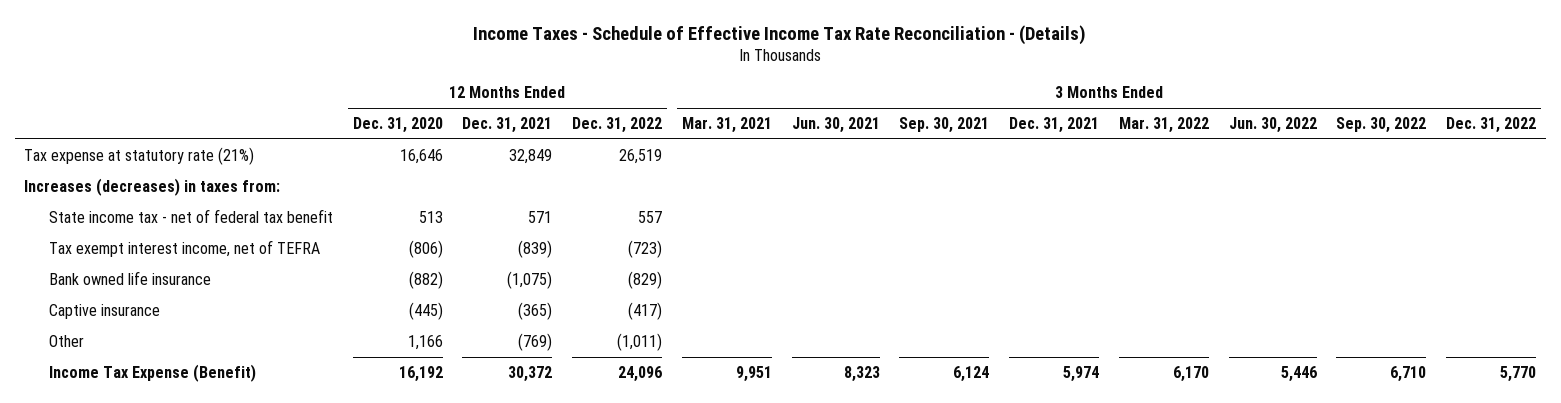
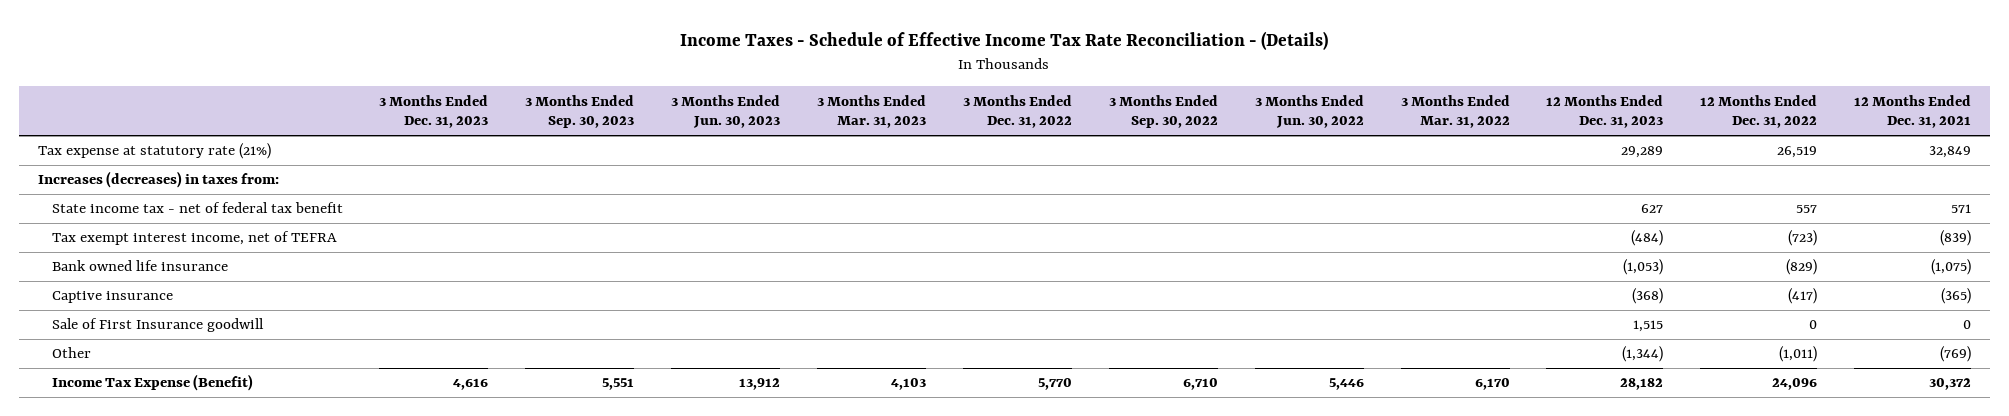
- | 12 Months Ended Dec. 31, 2020 | 12 Months Ended Dec. 31, 2021 | 12 Months Ended Dec. 31, 2022 | 3 Months Ended Mar. 31, 2021 | 3 Months Ended Jun. 30, 2021 | 3 Months Ended Sep. 30, 2021 | 3 Months Ended Dec. 31, 2021 | 3 Months Ended Mar. 31, 2022 | 3 Months Ended Jun. 30, 2022 | 3 Months Ended Sep. 30, 2022 | 3 Months Ended Dec. 31, 2022
+ | 3 Months Ended Dec. 31, 2023 | 3 Months Ended Sep. 30, 2023 | 3 Months Ended Jun. 30, 2023 | 3 Months Ended Mar. 31, 2023 | 3 Months Ended Dec. 31, 2022 | 3 Months Ended Sep. 30, 2022 | 3 Months Ended Jun. 30, 2022 | 3 Months Ended Mar. 31, 2022 | 12 Months Ended Dec. 31, 2023 | 12 Months Ended Dec. 31, 2022 | 12 Months Ended Dec. 31, 2021
+ Sale of First Insurance goodwill | | | | | | | | | 1,515 | 0 | 0

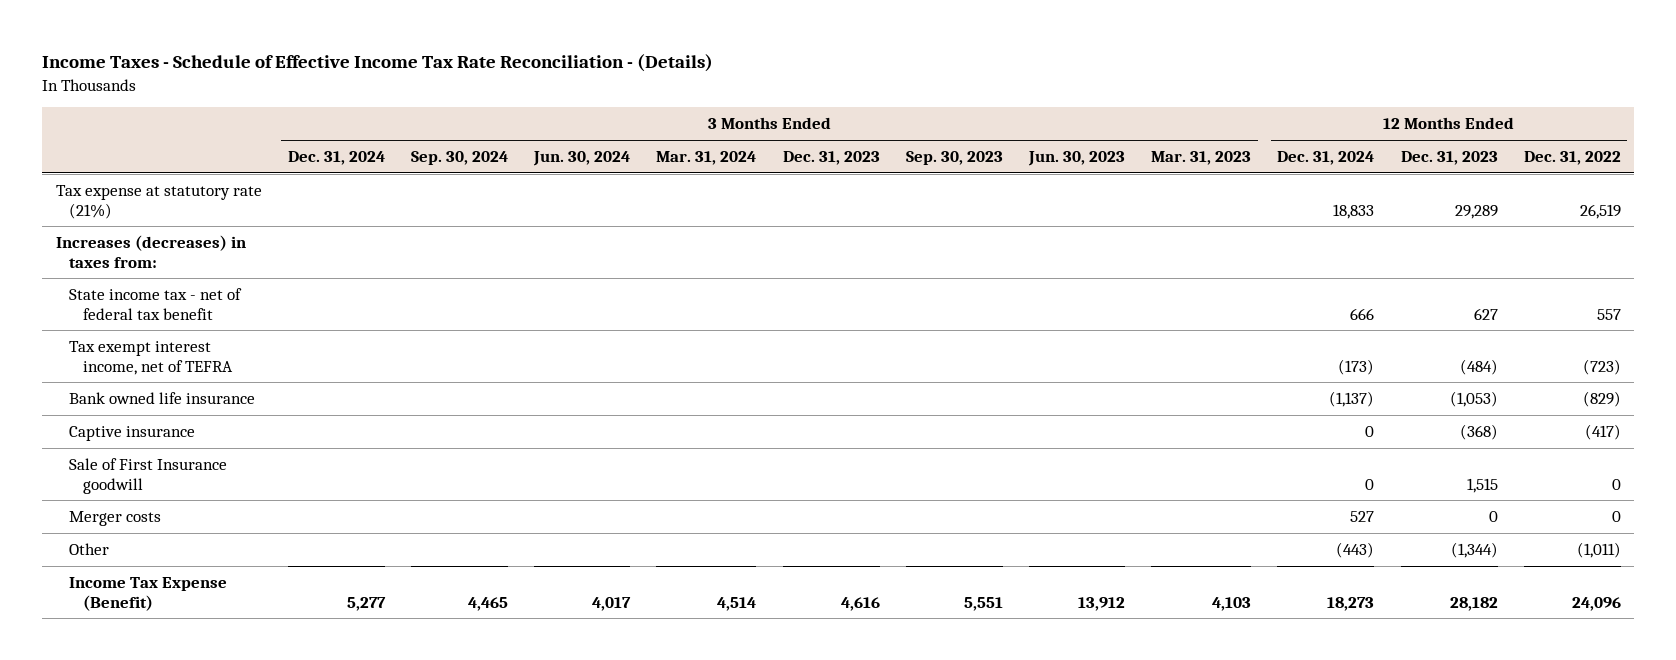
- | 3 Months Ended Dec. 31, 2023 | 3 Months Ended Sep. 30, 2023 | 3 Months Ended Jun. 30, 2023 | 3 Months Ended Mar. 31, 2023 | 3 Months Ended Dec. 31, 2022 | 3 Months Ended Sep. 30, 2022 | 3 Months Ended Jun. 30, 2022 | 3 Months Ended Mar. 31, 2022 | 12 Months Ended Dec. 31, 2023 | 12 Months Ended Dec. 31, 2022 | 12 Months Ended Dec. 31, 2021
+ | 3 Months Ended Dec. 31, 2024 | 3 Months Ended Sep. 30, 2024 | 3 Months Ended Jun. 30, 2024 | 3 Months Ended Mar. 31, 2024 | 3 Months Ended Dec. 31, 2023 | 3 Months Ended Sep. 30, 2023 | 3 Months Ended Jun. 30, 2023 | 3 Months Ended Mar. 31, 2023 | 12 Months Ended Dec. 31, 2024 | 12 Months Ended Dec. 31, 2023 | 12 Months Ended Dec. 31, 2022
+ Merger costs | | | | | | | | | 527 | 0 | 0

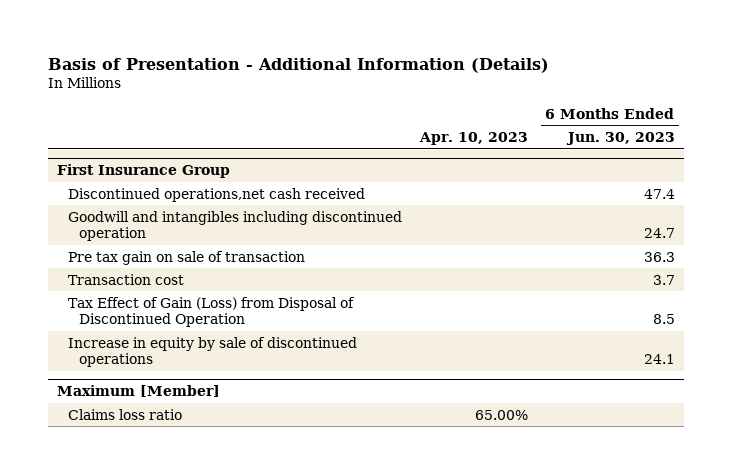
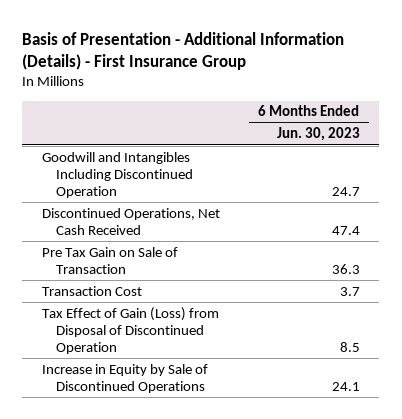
- Basis of Presentation - Additional Information (Details)
+ Basis of Presentation - Additional Information (Details) - First Insurance Group
- | Apr. 10, 2023 | 6 Months Ended Jun. 30, 2023
+ | 6 Months Ended Jun. 30, 2023
- First Insurance Group
- Discontinued operations,net cash received | | 47.4
- Goodwill and intangibles including discontinued operation | | 24.7
- Pre tax gain on sale of transaction | | 36.3
- Transaction cost | | 3.7
+ Goodwill and Intangibles Including Discontinued Operation | 24.7
+ Discontinued Operations, Net Cash Received | 47.4
+ Pre Tax Gain on Sale of Transaction | 36.3
+ Transaction Cost | 3.7
- Increase in equity by sale of discontinued operations | | 24.1
- Maximum [Member]
- Claims loss ratio | 65.00% |
+ Increase in Equity by Sale of Discontinued Operations | 24.1

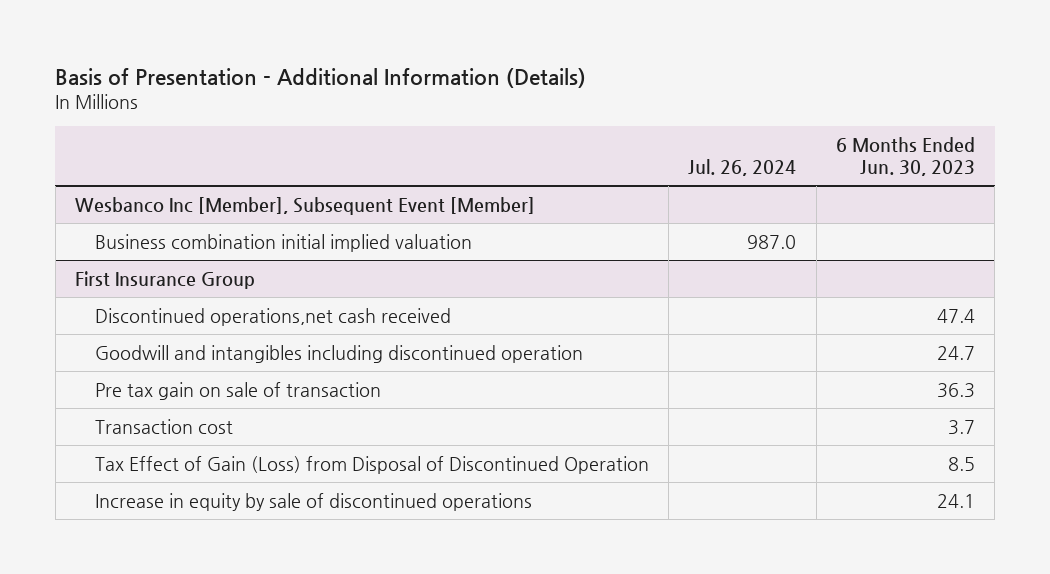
- Basis of Presentation - Additional Information (Details) - First Insurance Group
+ Basis of Presentation - Additional Information (Details)
- | 6 Months Ended Jun. 30, 2023
+ | Jul. 26, 2024 | 6 Months Ended Jun. 30, 2023
- Goodwill and Intangibles Including Discontinued Operation | 24.7
- Discontinued Operations, Net Cash Received | 47.4
- Pre Tax Gain on Sale of Transaction | 36.3
- Transaction Cost | 3.7
+ Wesbanco Inc [Member], Subsequent Event [Member]
+ Business combination initial implied valuation | 987.0 |
+ First Insurance Group
+ Discontinued operations,net cash received | | 47.4
+ Goodwill and intangibles including discontinued operation | | 24.7
+ Pre tax gain on sale of transaction | | 36.3
+ Transaction cost | | 3.7
- Increase in Equity by Sale of Discontinued Operations | 24.1
+ Increase in equity by sale of discontinued operations | | 24.1

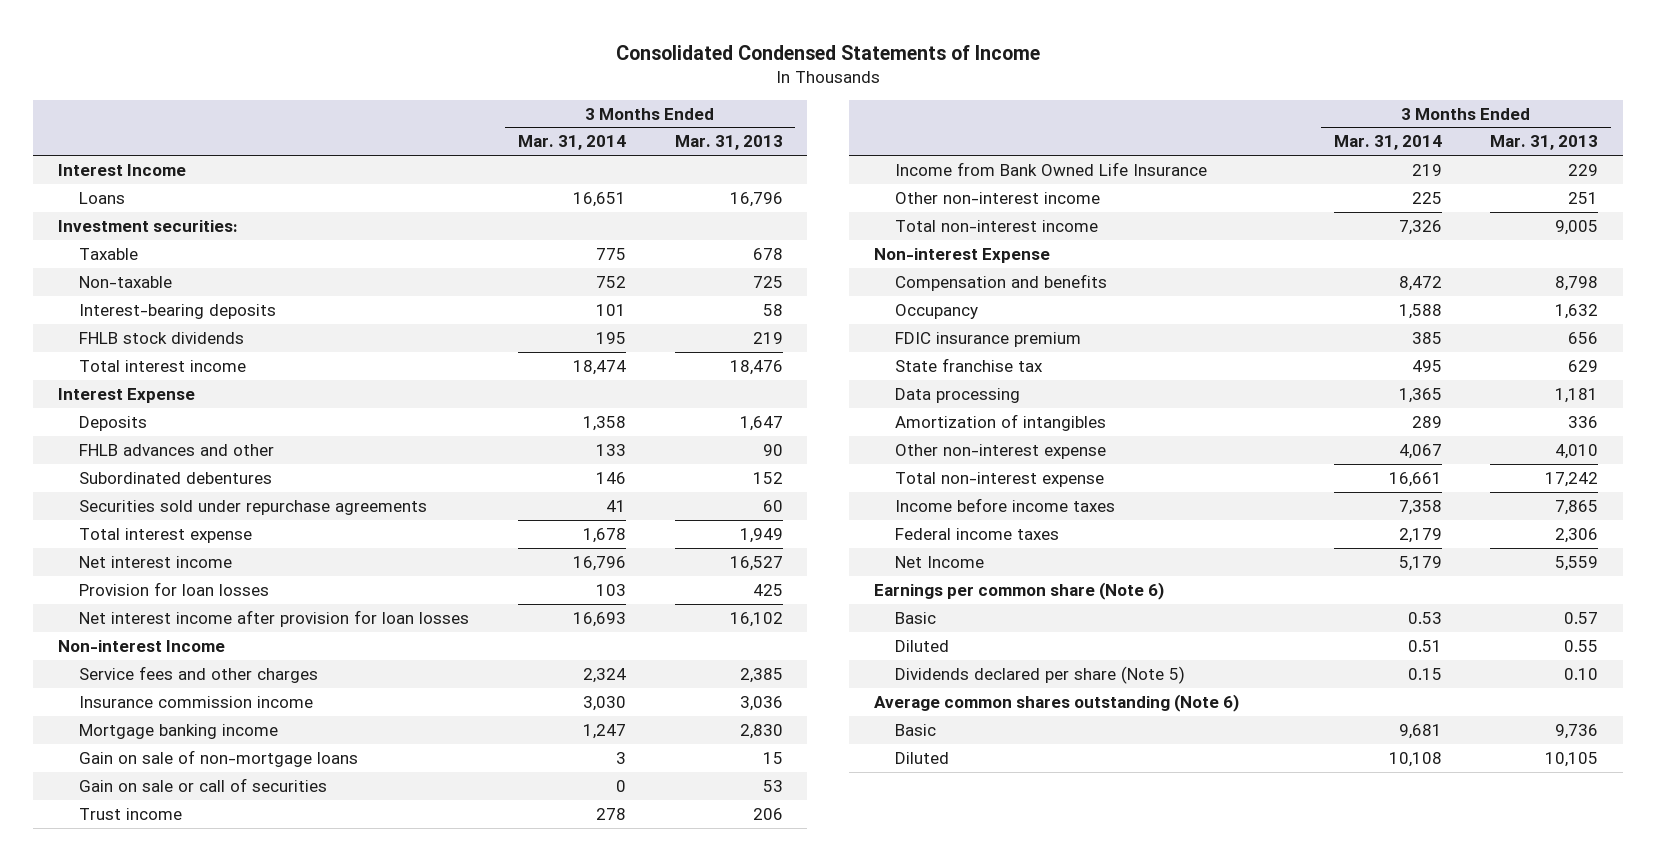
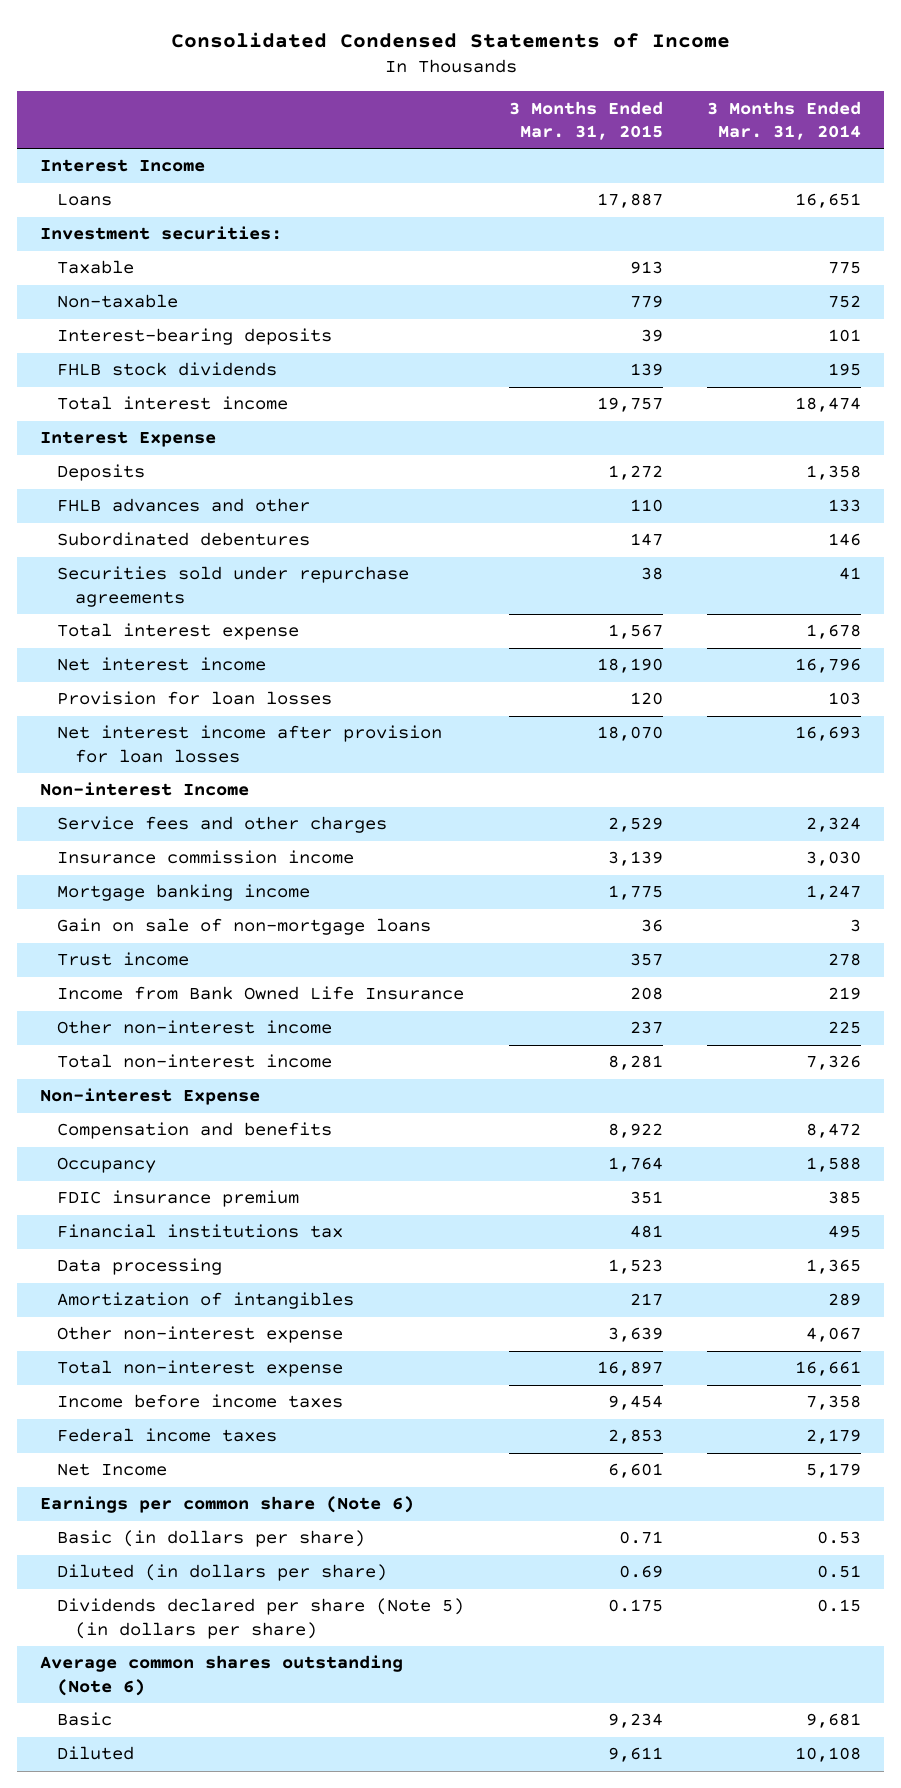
- | 3 Months Ended Mar. 31, 2014 | 3 Months Ended Mar. 31, 2013
+ | 3 Months Ended Mar. 31, 2015 | 3 Months Ended Mar. 31, 2014
- Gain on sale or call of securities | 0 | 53
- State franchise tax | 495 | 629
+ Financial institutions tax | 481 | 495
- Basic | 0.53 | 0.57
- Diluted | 0.51 | 0.55
- Dividends declared per share (Note 5) | 0.15 | 0.10
+ Basic (in dollars per share) | 0.71 | 0.53
+ Diluted (in dollars per share) | 0.69 | 0.51
+ Dividends declared per share (Note 5) (in dollars per share) | 0.175 | 0.15

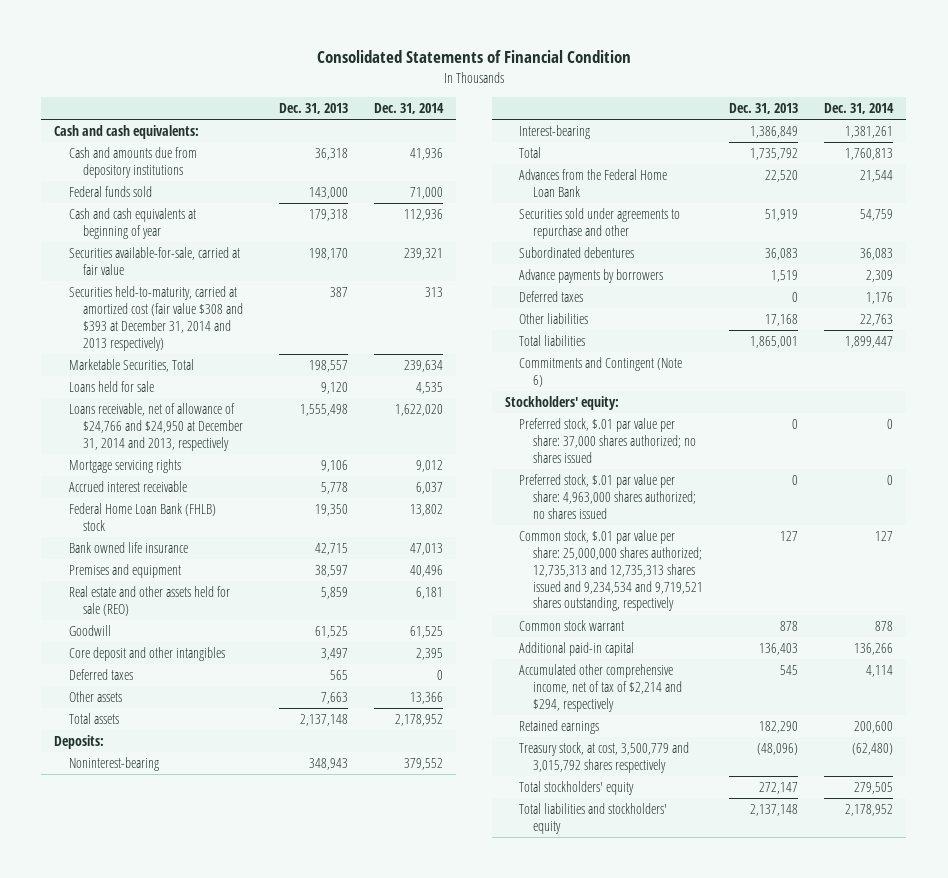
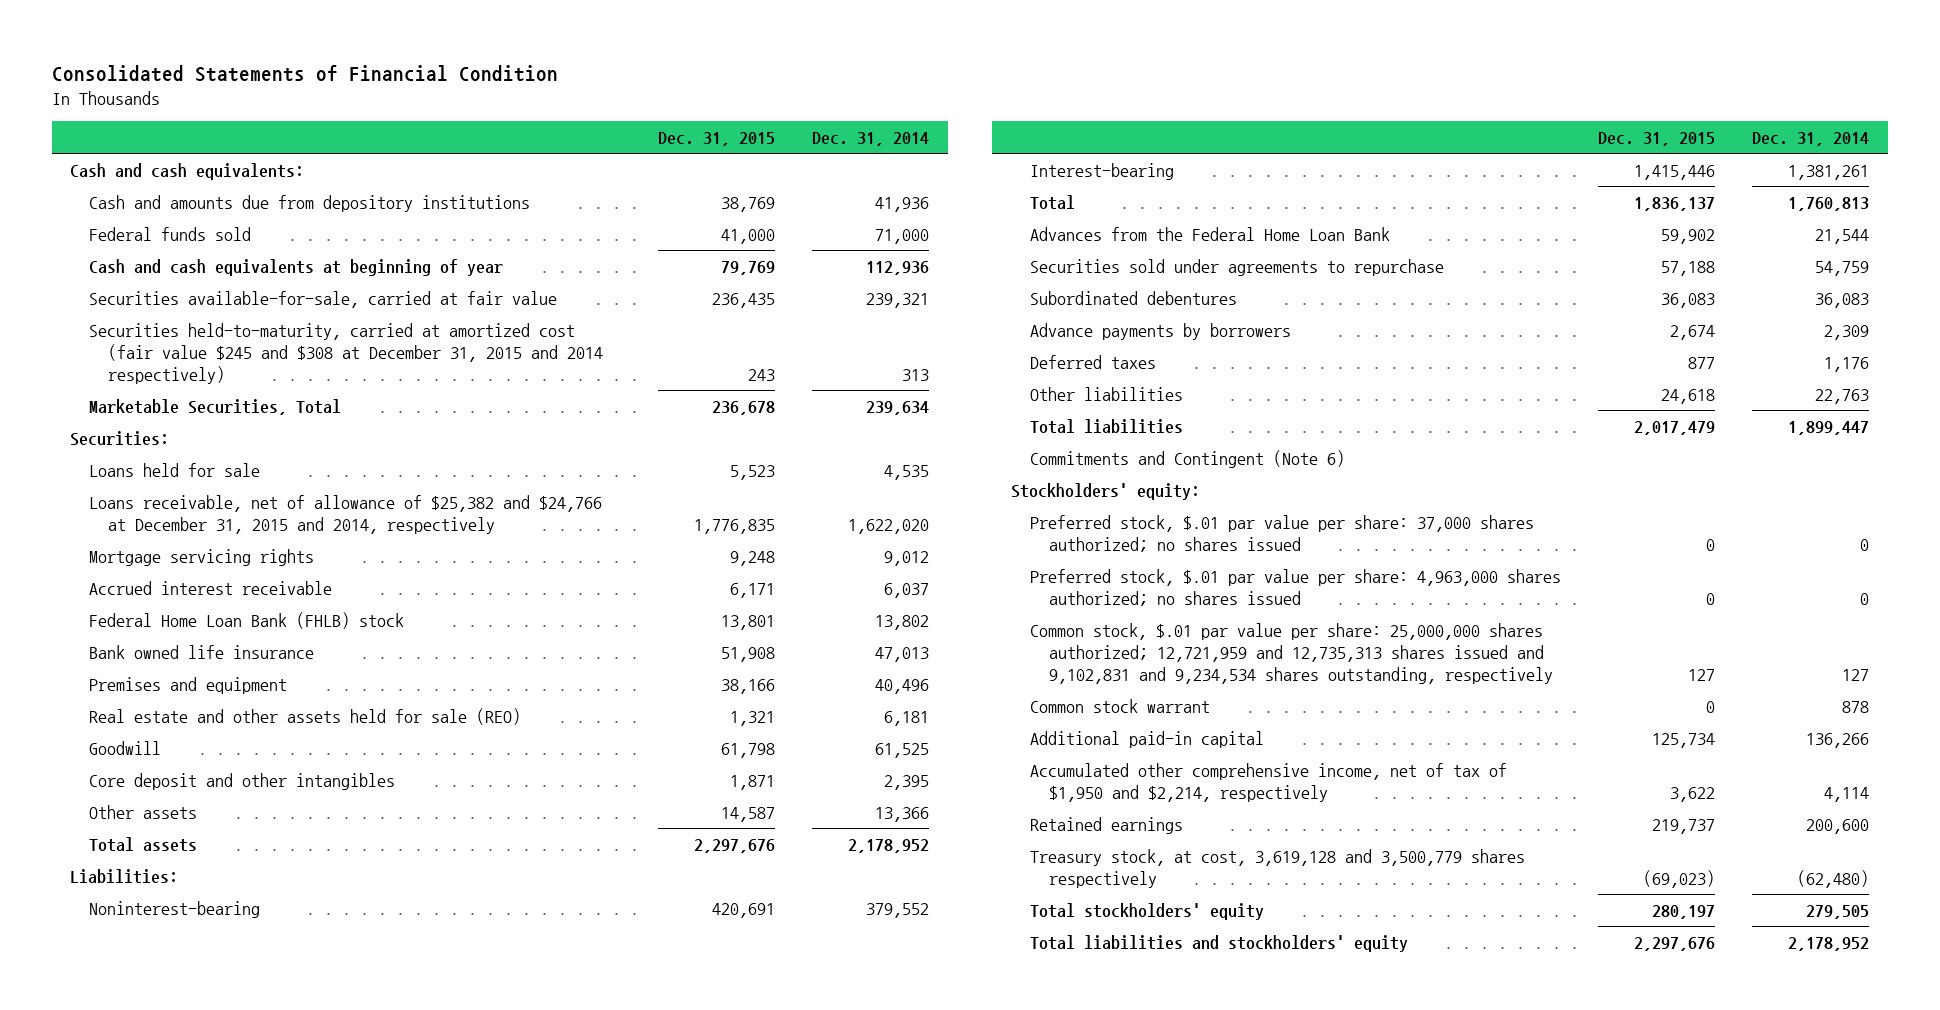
- | Dec. 31, 2013 | Dec. 31, 2014
+ | Dec. 31, 2015 | Dec. 31, 2014
- Securities held-to-maturity, carried at amortized cost (fair value $308 and $393 at December 31, 2014 and 2013 respectively) | 387 | 313
+ Securities held-to-maturity, carried at amortized cost (fair value $245 and $308 at December 31, 2015 and 2014 respectively) | 243 | 313
+ Securities:
- Loans receivable, net of allowance of $24,766 and $24,950 at December 31, 2014 and 2013, respectively | 1,555,498 | 1,622,020
+ Loans receivable, net of allowance of $25,382 and $24,766 at December 31, 2015 and 2014, respectively | 1,776,835 | 1,622,020
- Deferred taxes | 565 | 0
- Deposits:
+ Liabilities:
- Securities sold under agreements to repurchase and other | 51,919 | 54,759
+ Securities sold under agreements to repurchase | 57,188 | 54,759
- Common stock, $.01 par value per share: 25,000,000 shares authorized; 12,735,313 and 12,735,313 shares issued and 9,234,534 and 9,719,521 shares outstanding, respectively | 127 | 127
+ Common stock, $.01 par value per share: 25,000,000 shares authorized; 12,721,959 and 12,735,313 shares issued and 9,102,831 and 9,234,534 shares outstanding, respectively | 127 | 127
- Accumulated other comprehensive income, net of tax of $2,214 and $294, respectively | 545 | 4,114
+ Accumulated other comprehensive income, net of tax of $1,950 and $2,214, respectively | 3,622 | 4,114
- Treasury stock, at cost, 3,500,779 and 3,015,792 shares respectively | (48,096) | (62,480)
+ Treasury stock, at cost, 3,619,128 and 3,500,779 shares respectively | (69,023) | (62,480)

